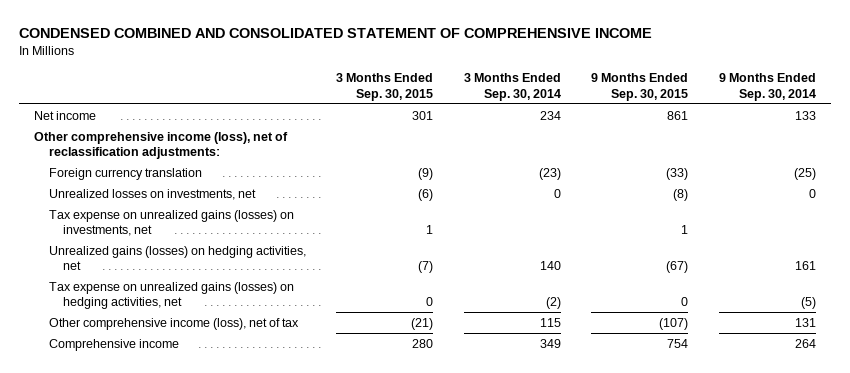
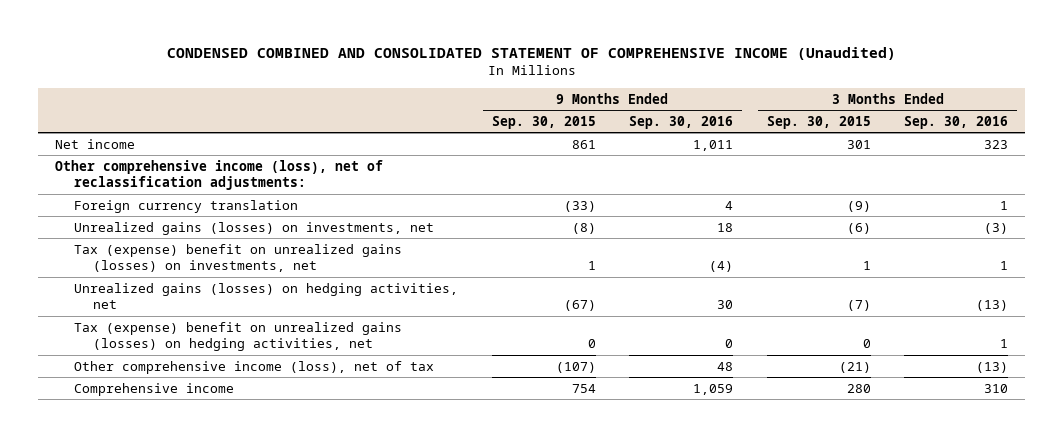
- CONDENSED COMBINED AND CONSOLIDATED STATEMENT OF COMPREHENSIVE INCOME
+ CONDENSED COMBINED AND CONSOLIDATED STATEMENT OF COMPREHENSIVE INCOME (Unaudited)
- | 3 Months Ended Sep. 30, 2015 | 3 Months Ended Sep. 30, 2014 | 9 Months Ended Sep. 30, 2015 | 9 Months Ended Sep. 30, 2014
+ | 9 Months Ended Sep. 30, 2015 | 9 Months Ended Sep. 30, 2016 | 3 Months Ended Sep. 30, 2015 | 3 Months Ended Sep. 30, 2016
- Unrealized losses on investments, net | (6) | 0 | (8) | 0
- Tax expense on unrealized gains (losses) on investments, net | 1 | | 1 |
+ Unrealized gains (losses) on investments, net | (8) | 18 | (6) | (3)
+ Tax (expense) benefit on unrealized gains (losses) on investments, net | 1 | (4) | 1 | 1
- Tax expense on unrealized gains (losses) on hedging activities, net | 0 | (2) | 0 | (5)
+ Tax (expense) benefit on unrealized gains (losses) on hedging activities, net | 0 | 0 | 0 | 1

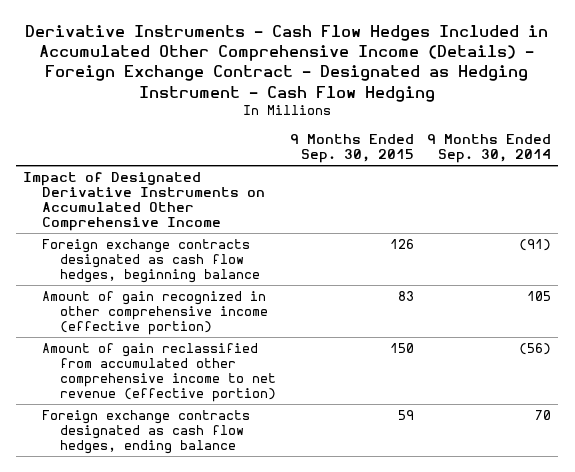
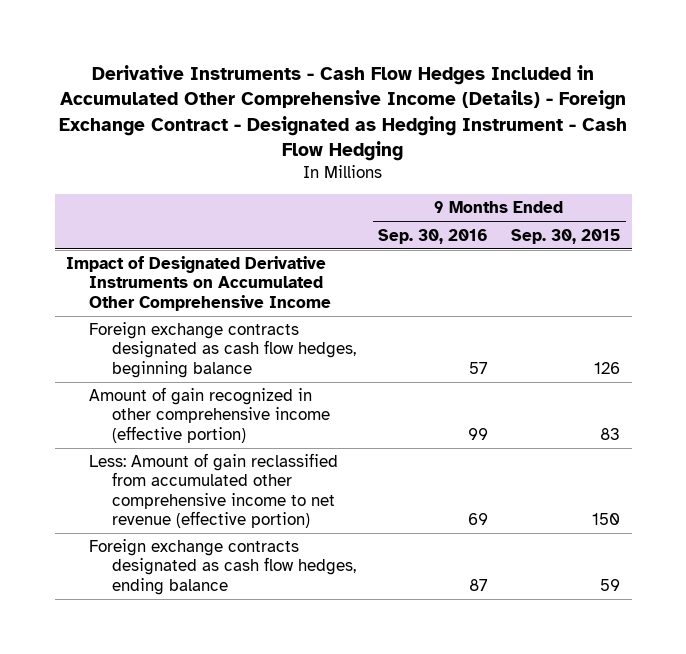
- | 9 Months Ended Sep. 30, 2015 | 9 Months Ended Sep. 30, 2014
+ | 9 Months Ended Sep. 30, 2016 | 9 Months Ended Sep. 30, 2015
- Amount of gain reclassified from accumulated other comprehensive income to net revenue (effective portion) | 150 | (56)
+ Less: Amount of gain reclassified from accumulated other comprehensive income to net revenue (effective portion) | 69 | 150

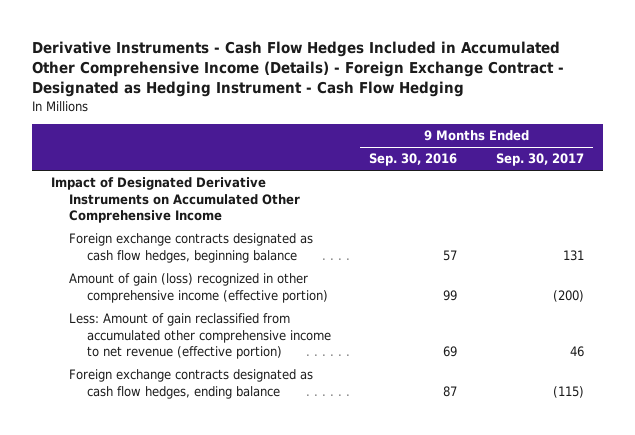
- | 9 Months Ended Sep. 30, 2016 | 9 Months Ended Sep. 30, 2015
+ | 9 Months Ended Sep. 30, 2016 | 9 Months Ended Sep. 30, 2017
- Amount of gain recognized in other comprehensive income (effective portion) | 99 | 83
+ Amount of gain (loss) recognized in other comprehensive income (effective portion) | 99 | (200)

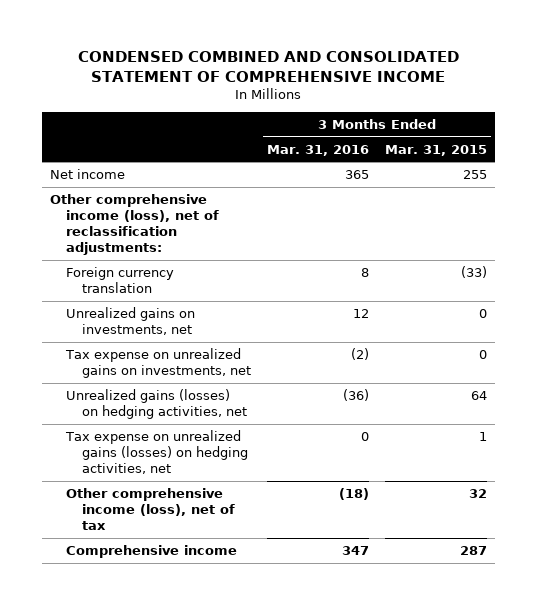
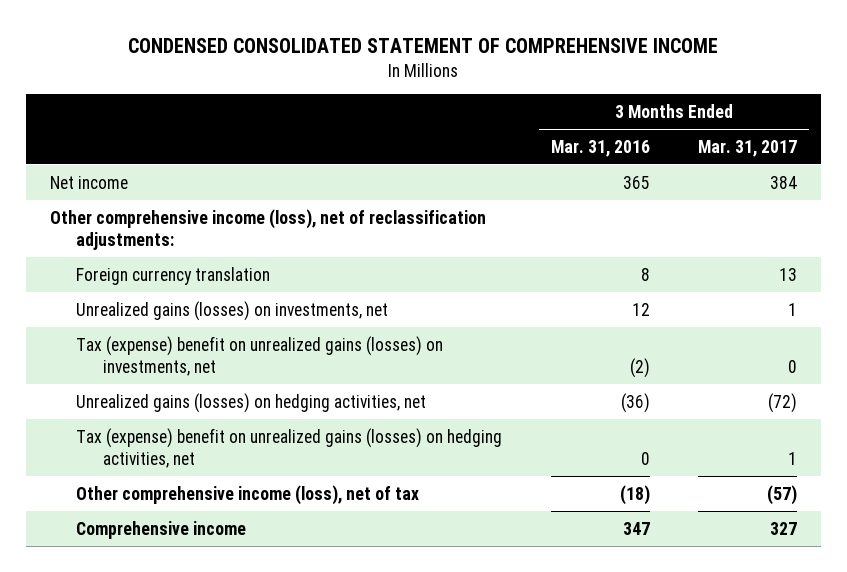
- CONDENSED COMBINED AND CONSOLIDATED STATEMENT OF COMPREHENSIVE INCOME
+ CONDENSED CONSOLIDATED STATEMENT OF COMPREHENSIVE INCOME
- | 3 Months Ended Mar. 31, 2016 | 3 Months Ended Mar. 31, 2015
+ | 3 Months Ended Mar. 31, 2016 | 3 Months Ended Mar. 31, 2017
- Unrealized gains on investments, net | 12 | 0
- Tax expense on unrealized gains on investments, net | (2) | 0
+ Unrealized gains (losses) on investments, net | 12 | 1
+ Tax (expense) benefit on unrealized gains (losses) on investments, net | (2) | 0
- Tax expense on unrealized gains (losses) on hedging activities, net | 0 | 1
+ Tax (expense) benefit on unrealized gains (losses) on hedging activities, net | 0 | 1

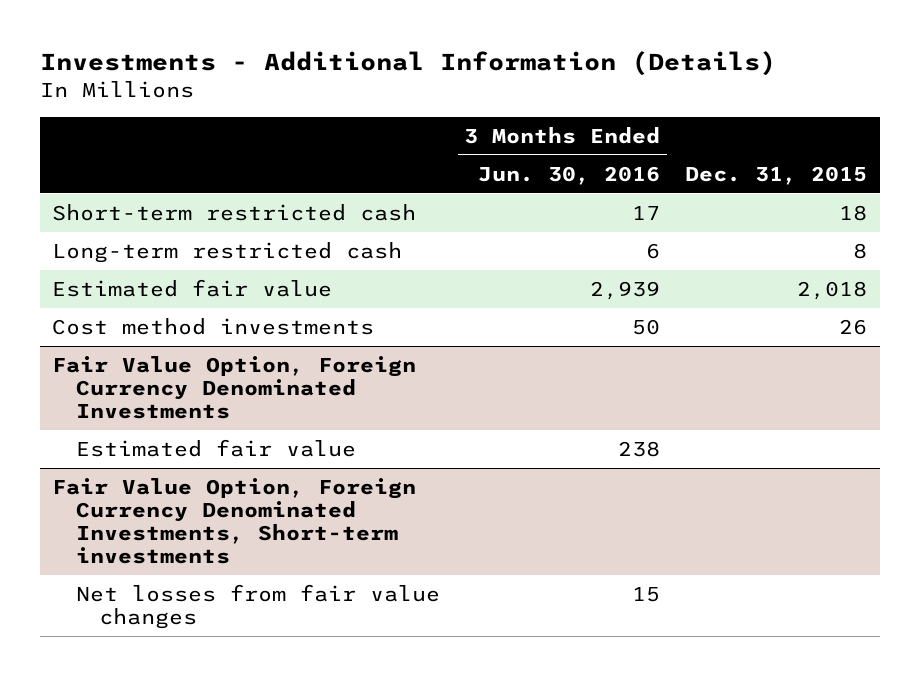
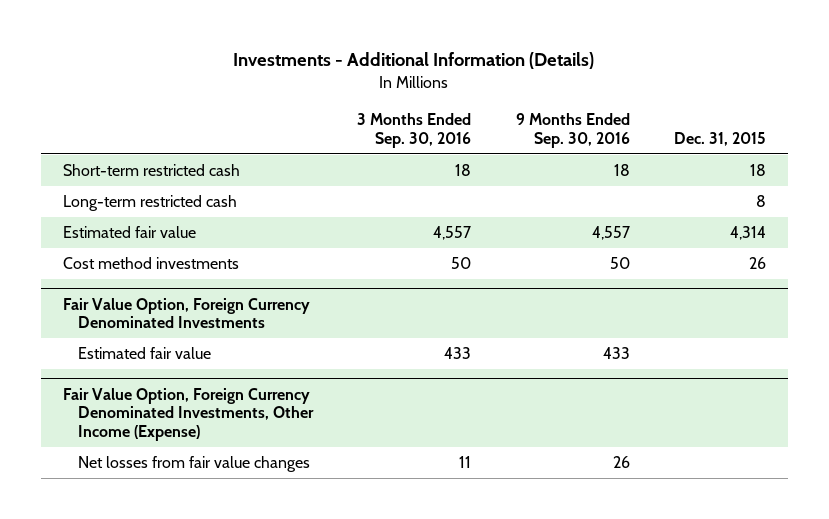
- | 3 Months Ended Jun. 30, 2016 | Dec. 31, 2015
+ | 3 Months Ended Sep. 30, 2016 | 9 Months Ended Sep. 30, 2016 | Dec. 31, 2015
- Estimated fair value | 2,939 | 2,018
+ Estimated fair value | 4,557 | 4,557 | 4,314
- Fair Value Option, Foreign Currency Denominated Investments, Short-term investments
+ Fair Value Option, Foreign Currency Denominated Investments, Other Income (Expense)

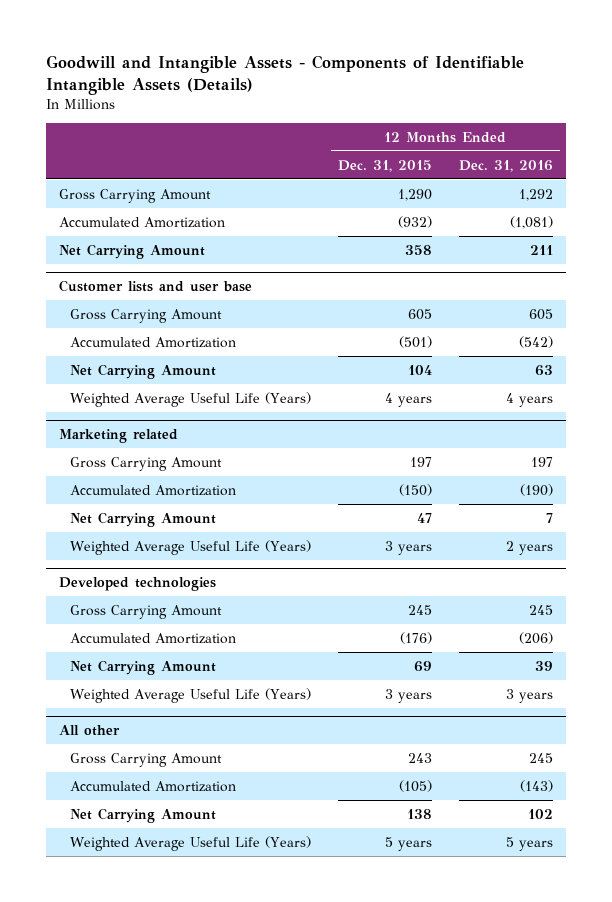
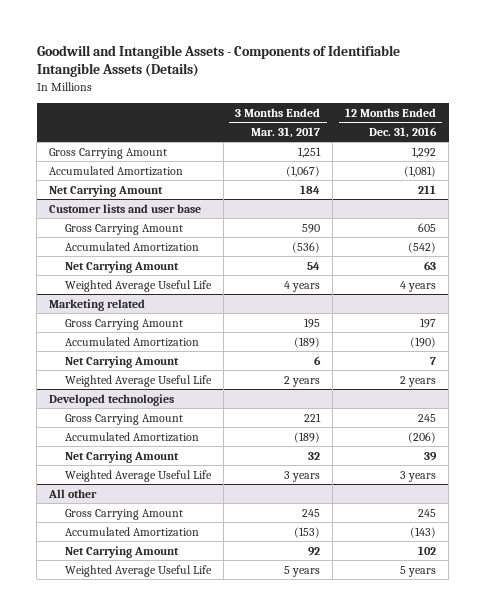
- | 12 Months Ended Dec. 31, 2015 | 12 Months Ended Dec. 31, 2016
+ | 3 Months Ended Mar. 31, 2017 | 12 Months Ended Dec. 31, 2016
@ Customer lists and user base
- Weighted Average Useful Life (Years) | 4 years | 4 years
+ Weighted Average Useful Life | 4 years | 4 years
@ Marketing related
- Weighted Average Useful Life (Years) | 3 years | 2 years
+ Weighted Average Useful Life | 2 years | 2 years
@ Developed technologies
- Weighted Average Useful Life (Years) | 3 years | 3 years
+ Weighted Average Useful Life | 3 years | 3 years
@ All other
- Weighted Average Useful Life (Years) | 5 years | 5 years
+ Weighted Average Useful Life | 5 years | 5 years

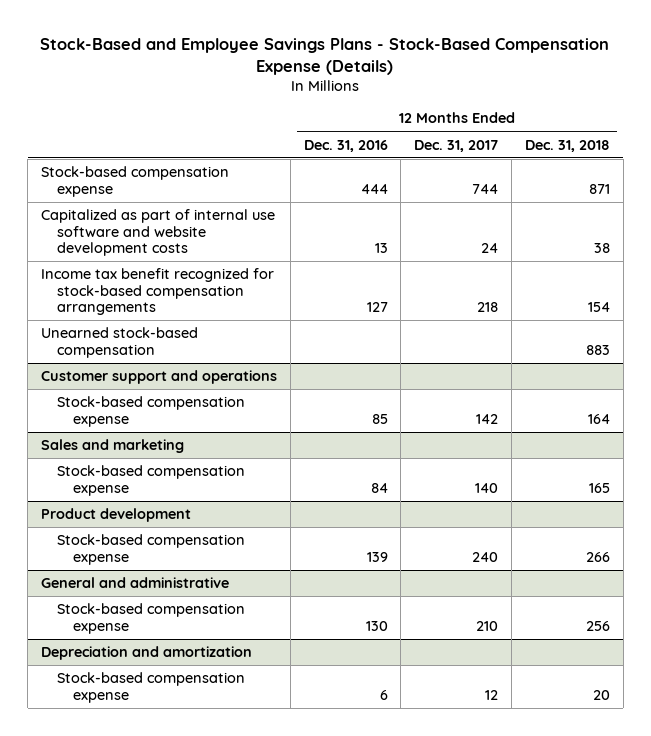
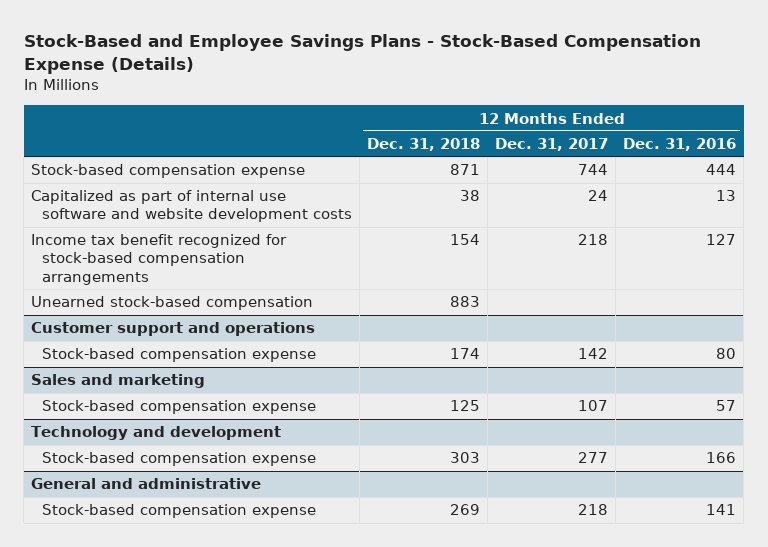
- | 12 Months Ended Dec. 31, 2016 | 12 Months Ended Dec. 31, 2017 | 12 Months Ended Dec. 31, 2018
+ | 12 Months Ended Dec. 31, 2018 | 12 Months Ended Dec. 31, 2017 | 12 Months Ended Dec. 31, 2016
@ Customer support and operations
- Stock-based compensation expense | 85 | 142 | 164
+ Stock-based compensation expense | 174 | 142 | 80
@ Sales and marketing
- Stock-based compensation expense | 84 | 140 | 165
- Product development
- Stock-based compensation expense | 139 | 240 | 266
@ Sales and marketing
+ Stock-based compensation expense | 125 | 107 | 57
+ Technology and development
+ Stock-based compensation expense | 303 | 277 | 166
@ General and administrative
- Stock-based compensation expense | 130 | 210 | 256
- Depreciation and amortization
- Stock-based compensation expense | 6 | 12 | 20
@ General and administrative
+ Stock-based compensation expense | 269 | 218 | 141

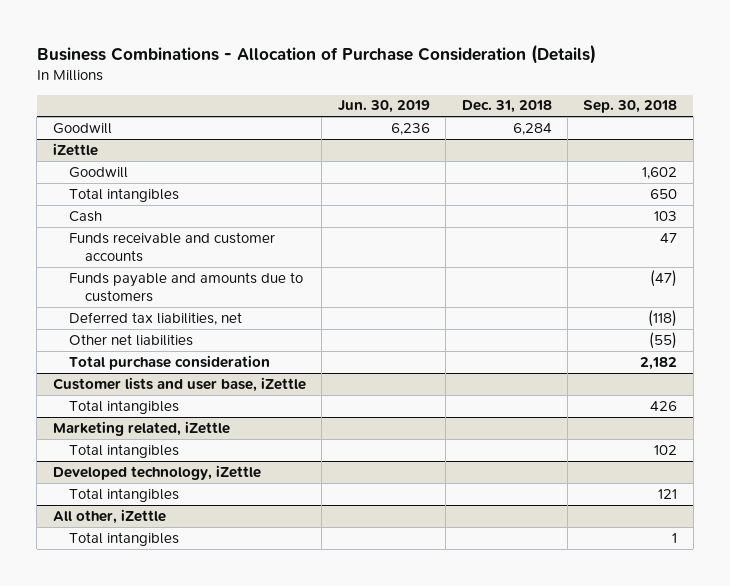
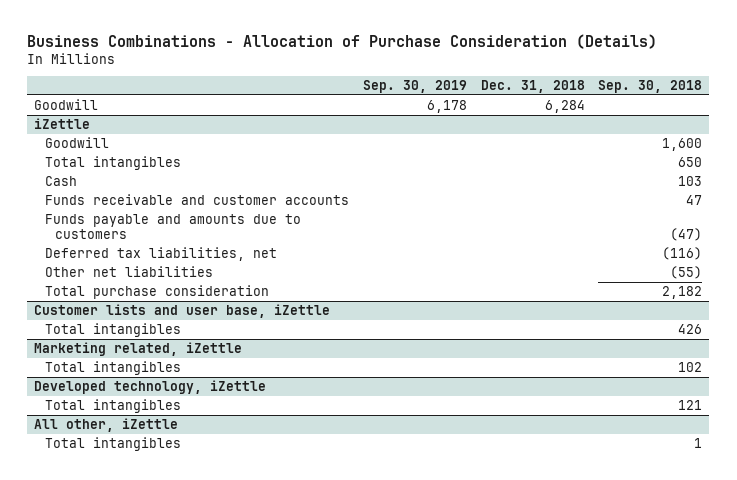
- | Jun. 30, 2019 | Dec. 31, 2018 | Sep. 30, 2018
+ | Sep. 30, 2019 | Dec. 31, 2018 | Sep. 30, 2018
@ iZettle
- Goodwill | | | 1,602
+ Goodwill | | | 1,600
- Deferred tax liabilities, net | | | (118)
+ Deferred tax liabilities, net | | | (116)

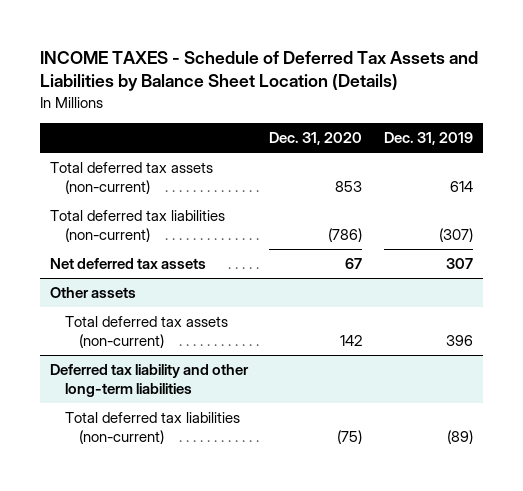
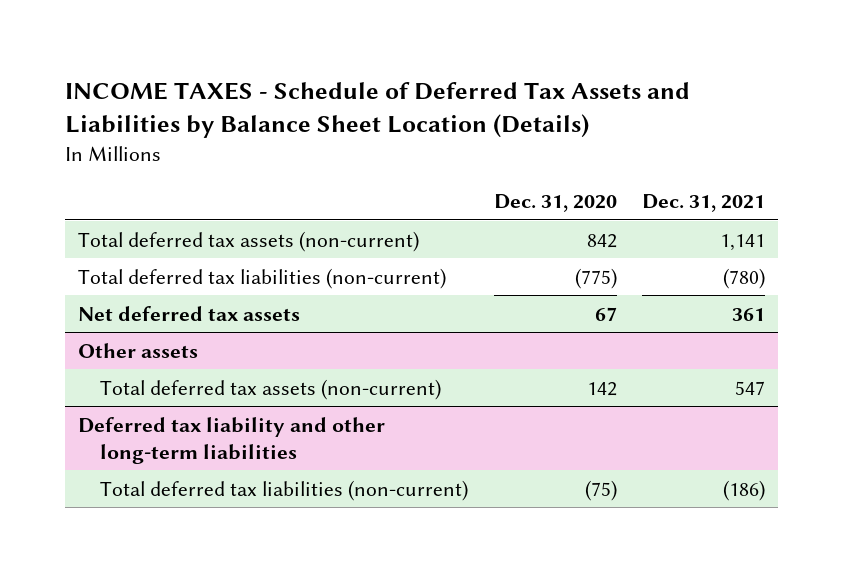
- | Dec. 31, 2020 | Dec. 31, 2019
+ | Dec. 31, 2020 | Dec. 31, 2021
- Total deferred tax assets (non-current) | 853 | 614
- Total deferred tax liabilities (non-current) | (786) | (307)
+ Total deferred tax assets (non-current) | 842 | 1,141
+ Total deferred tax liabilities (non-current) | (775) | (780)

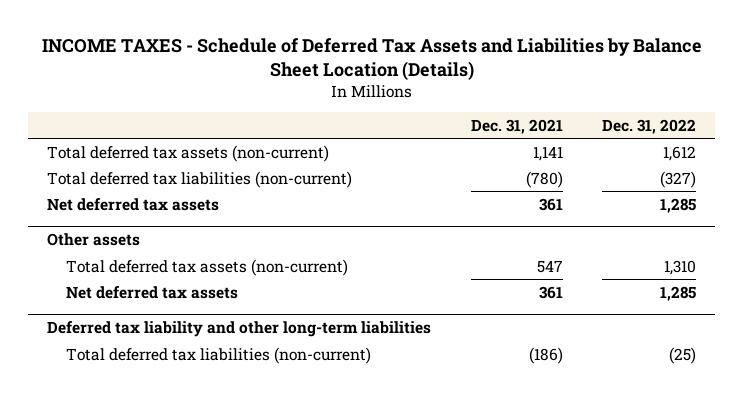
- | Dec. 31, 2020 | Dec. 31, 2021
+ | Dec. 31, 2021 | Dec. 31, 2022
@ Other assets
+ Net deferred tax assets | 361 | 1,285

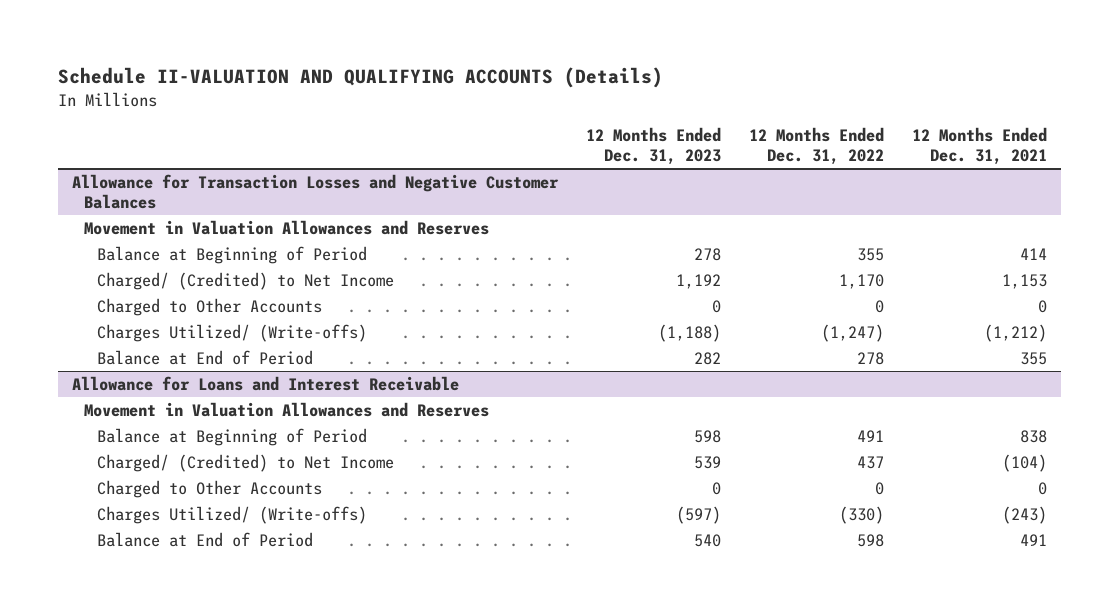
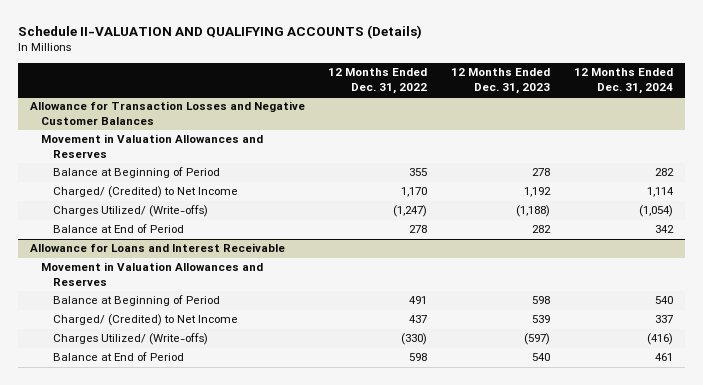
- | 12 Months Ended Dec. 31, 2023 | 12 Months Ended Dec. 31, 2022 | 12 Months Ended Dec. 31, 2021
+ | 12 Months Ended Dec. 31, 2022 | 12 Months Ended Dec. 31, 2023 | 12 Months Ended Dec. 31, 2024
@ Allowance for Transaction Losses and Negative Customer Balances
- Charged to Other Accounts | 0 | 0 | 0
@ Allowance for Loans and Interest Receivable
- Charged to Other Accounts | 0 | 0 | 0

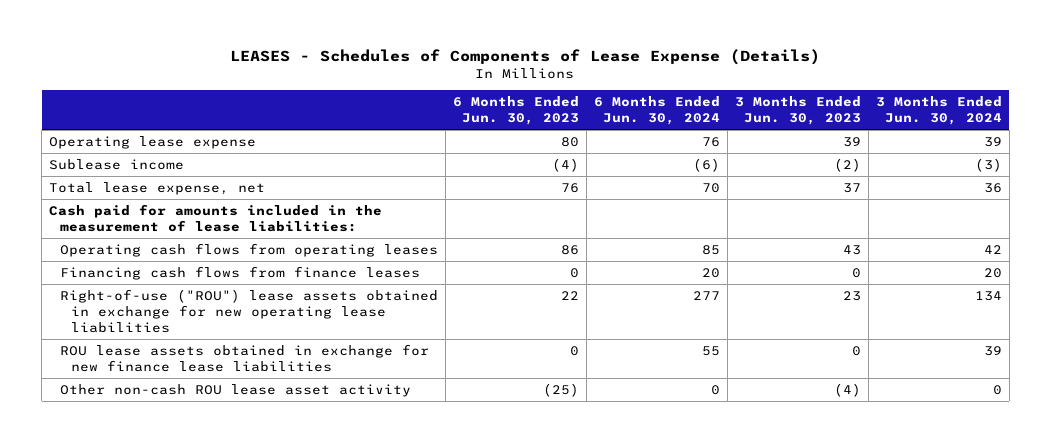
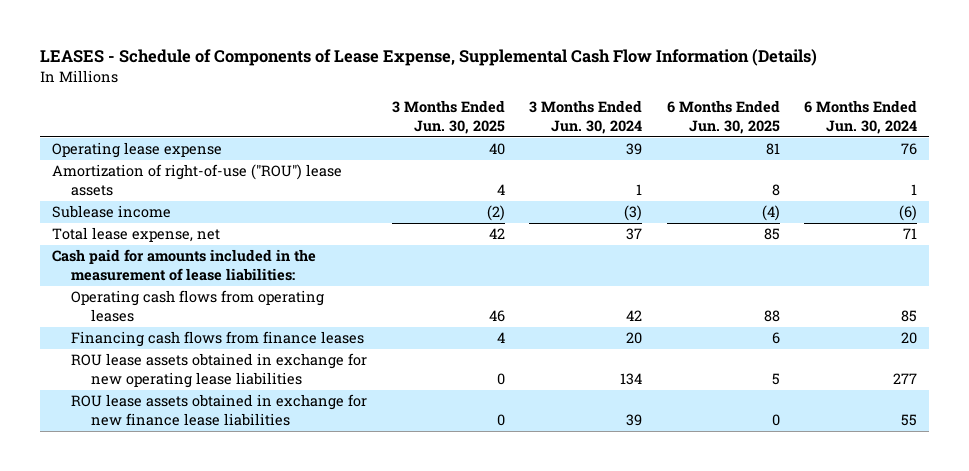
- LEASES - Schedules of Components of Lease Expense (Details)
+ LEASES - Schedule of Components of Lease Expense, Supplemental Cash Flow Information (Details)
- | 6 Months Ended Jun. 30, 2023 | 6 Months Ended Jun. 30, 2024 | 3 Months Ended Jun. 30, 2023 | 3 Months Ended Jun. 30, 2024
+ | 3 Months Ended Jun. 30, 2025 | 3 Months Ended Jun. 30, 2024 | 6 Months Ended Jun. 30, 2025 | 6 Months Ended Jun. 30, 2024
+ Amortization of right-of-use ("ROU") lease assets | 4 | 1 | 8 | 1
- Total lease expense, net | 76 | 70 | 37 | 36
+ Total lease expense, net | 42 | 37 | 85 | 71
- Right-of-use ("ROU") lease assets obtained in exchange for new operating lease liabilities | 22 | 277 | 23 | 134
+ ROU lease assets obtained in exchange for new operating lease liabilities | 0 | 134 | 5 | 277
- Other non-cash ROU lease asset activity | (25) | 0 | (4) | 0

